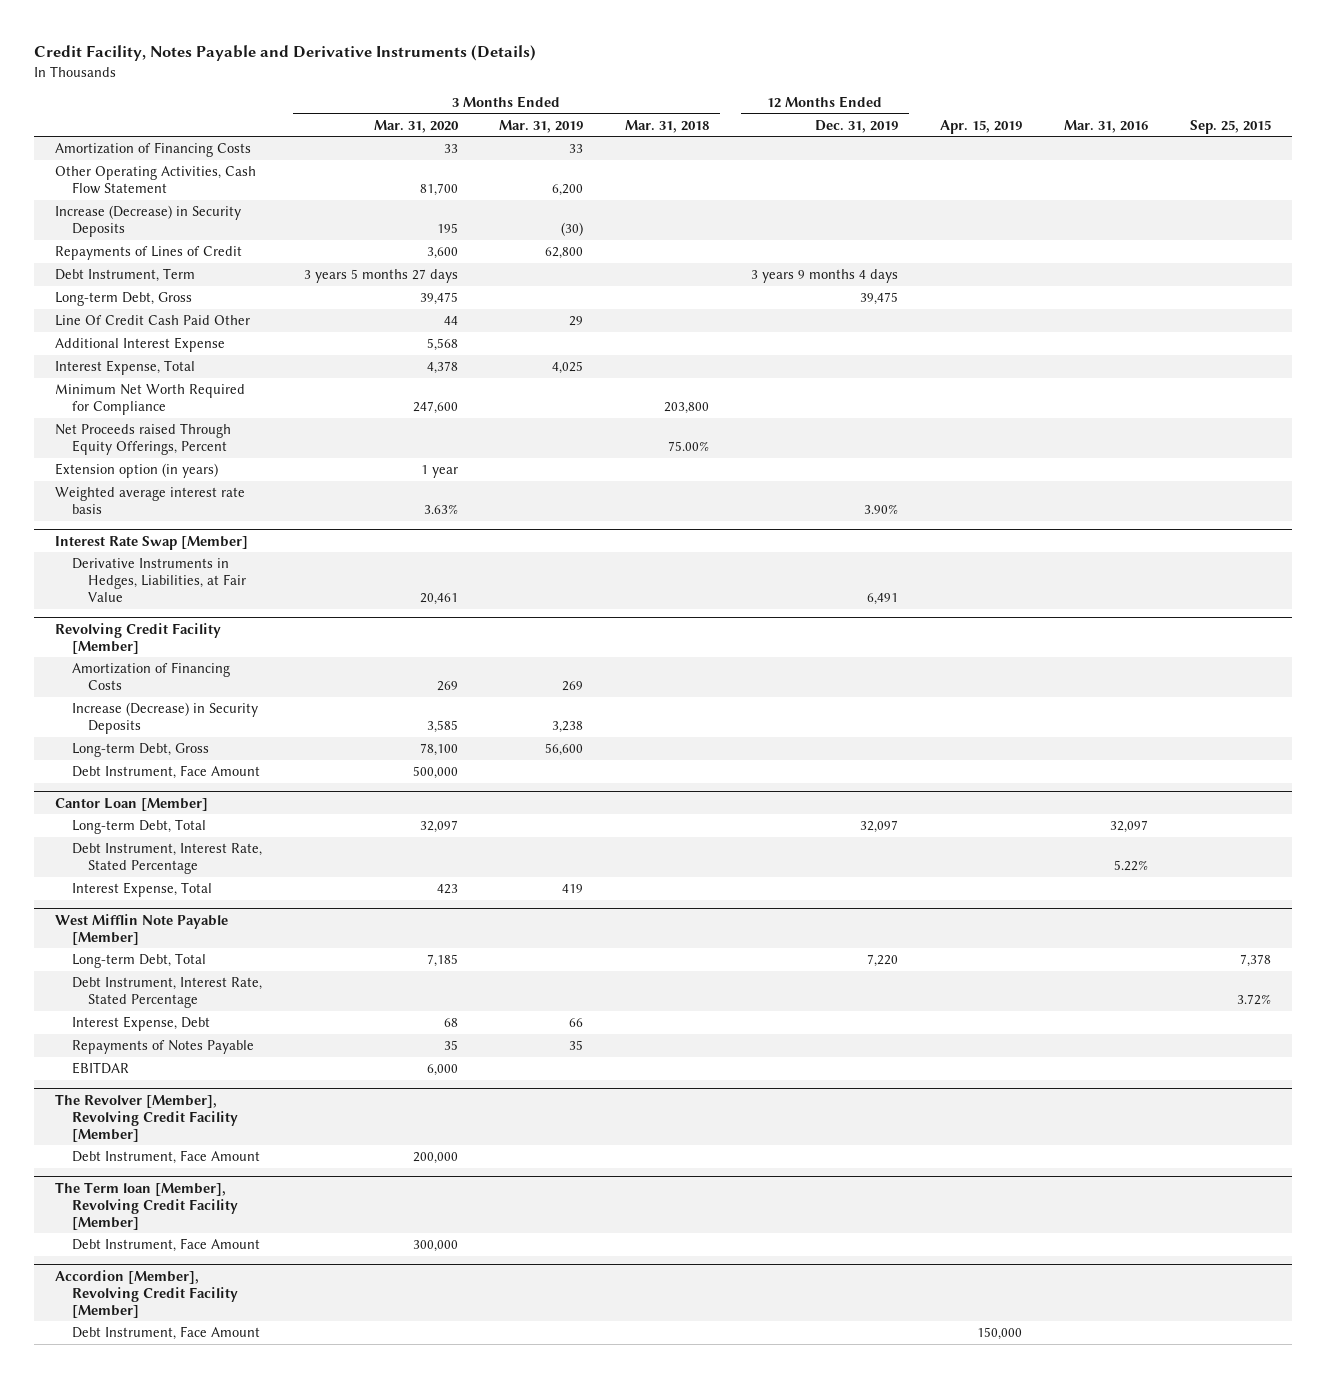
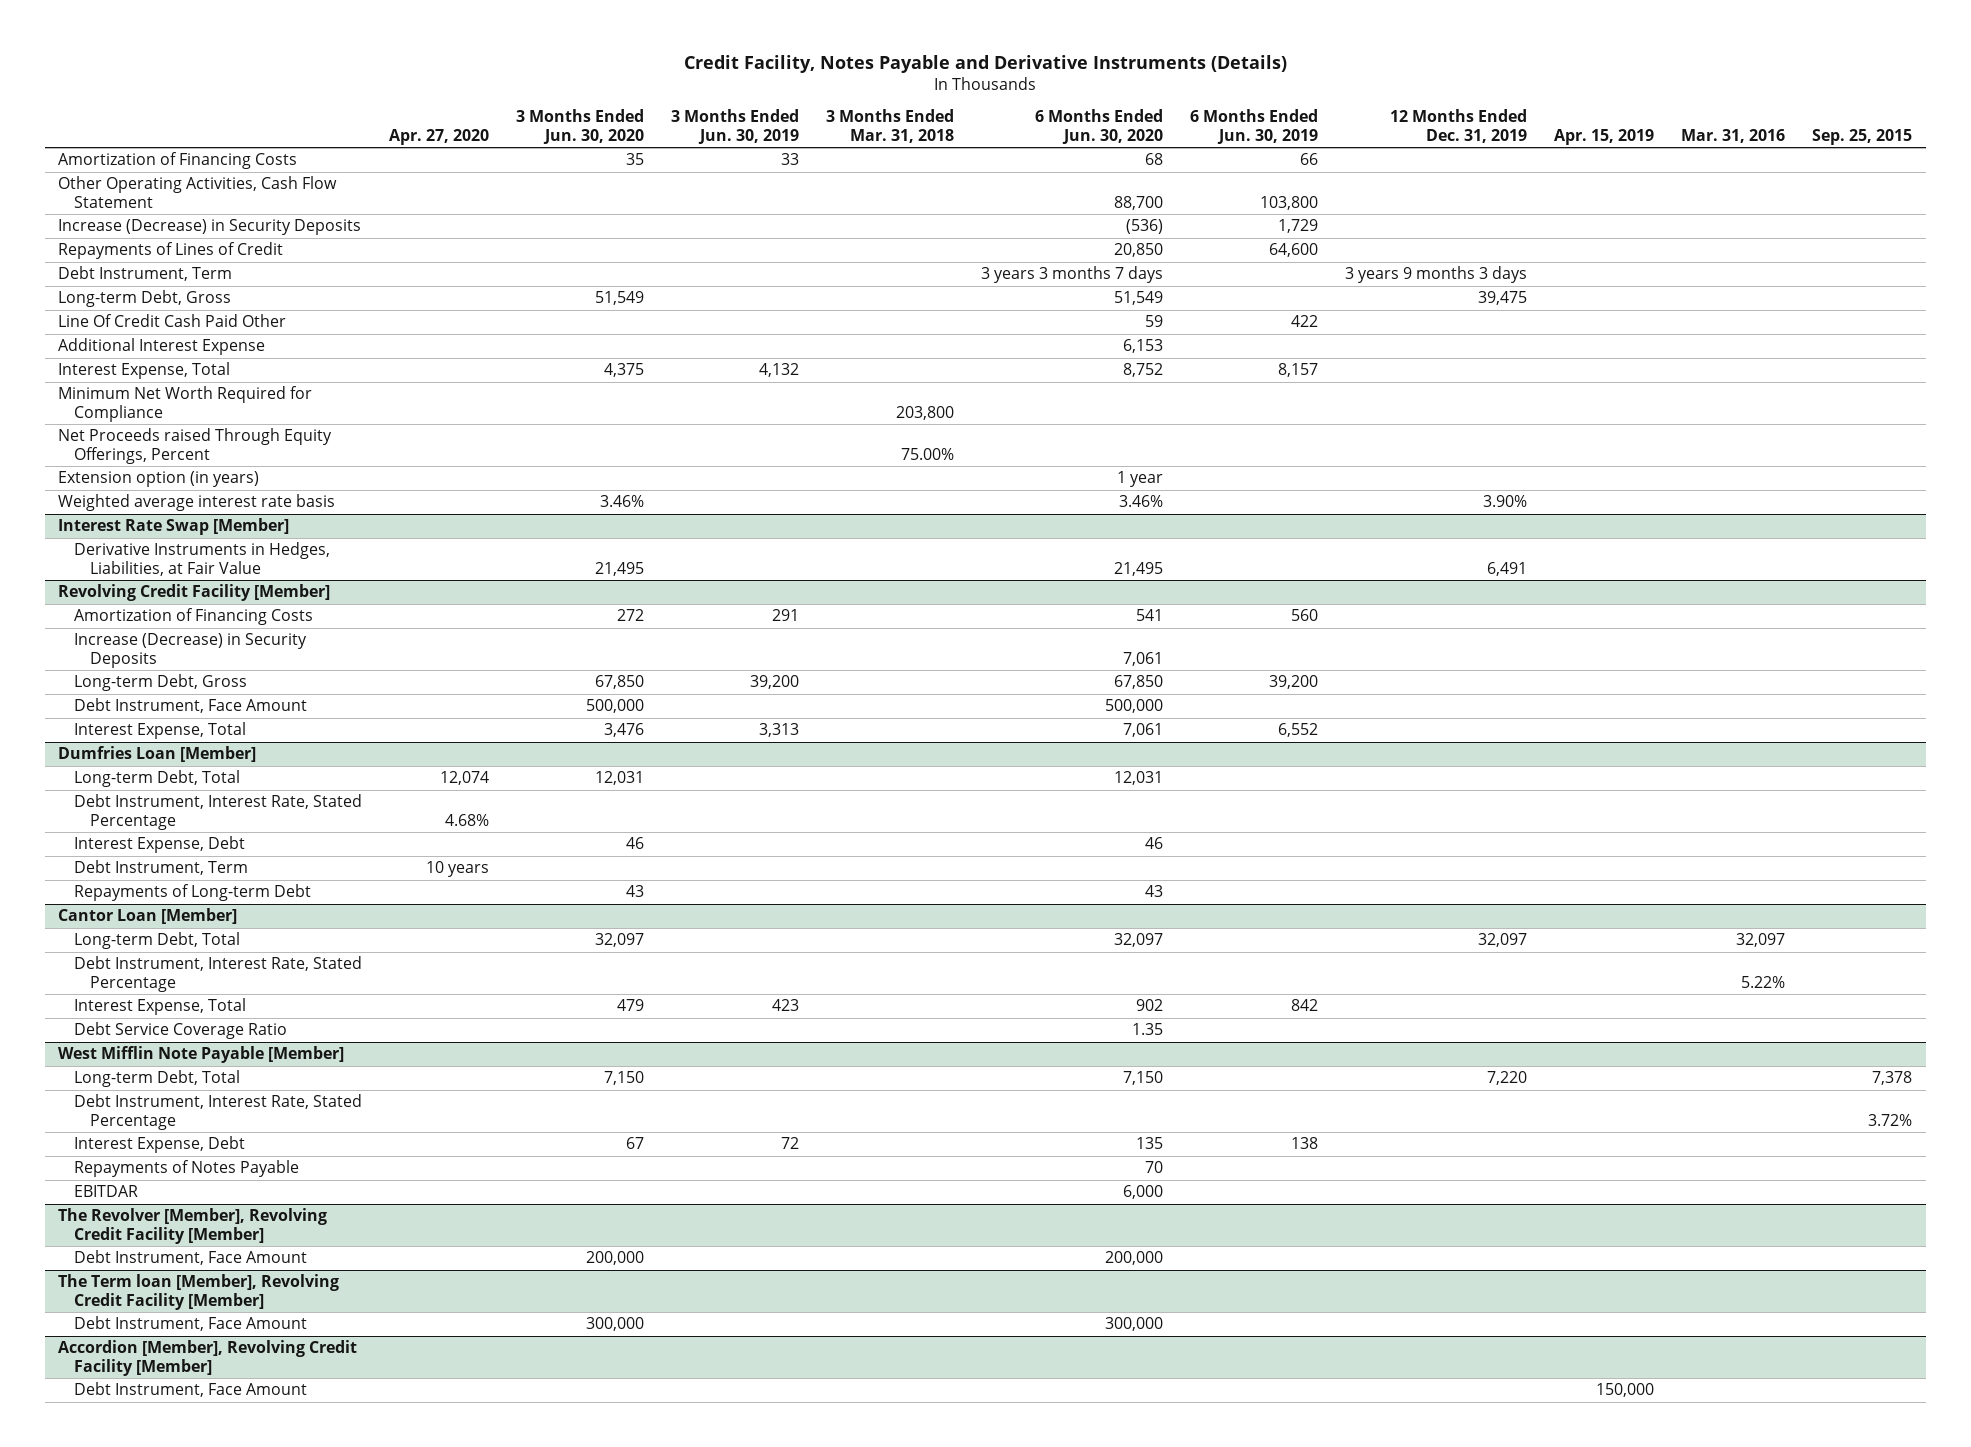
- | 3 Months Ended Mar. 31, 2020 | 3 Months Ended Mar. 31, 2019 | 3 Months Ended Mar. 31, 2018 | 12 Months Ended Dec. 31, 2019 | Apr. 15, 2019 | Mar. 31, 2016 | Sep. 25, 2015
+ | Apr. 27, 2020 | 3 Months Ended Jun. 30, 2020 | 3 Months Ended Jun. 30, 2019 | 3 Months Ended Mar. 31, 2018 | 6 Months Ended Jun. 30, 2020 | 6 Months Ended Jun. 30, 2019 | 12 Months Ended Dec. 31, 2019 | Apr. 15, 2019 | Mar. 31, 2016 | Sep. 25, 2015
- Debt Instrument, Term | 3 years 5 months 27 days | | | 3 years 9 months 4 days | | |
+ Debt Instrument, Term | | | | | 3 years 3 months 7 days | | 3 years 9 months 3 days | | |
@ Revolving Credit Facility [Member]
+ Interest Expense, Total | | 3,476 | 3,313 | | 7,061 | 6,552 | | | |
+ Dumfries Loan [Member]
+ Long-term Debt, Total | 12,074 | 12,031 | | | 12,031 | | | | |
+ Debt Instrument, Interest Rate, Stated Percentage | 4.68% | | | | | | | | |
+ Interest Expense, Debt | | 46 | | | 46 | | | | |
+ Debt Instrument, Term | 10 years | | | | | | | | |
+ Repayments of Long-term Debt | | 43 | | | 43 | | | | |
@ Cantor Loan [Member]
+ Debt Service Coverage Ratio | | | | | 1.35 | | | | |

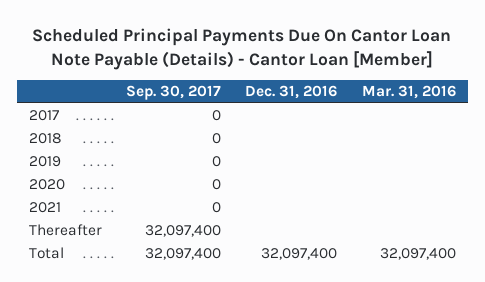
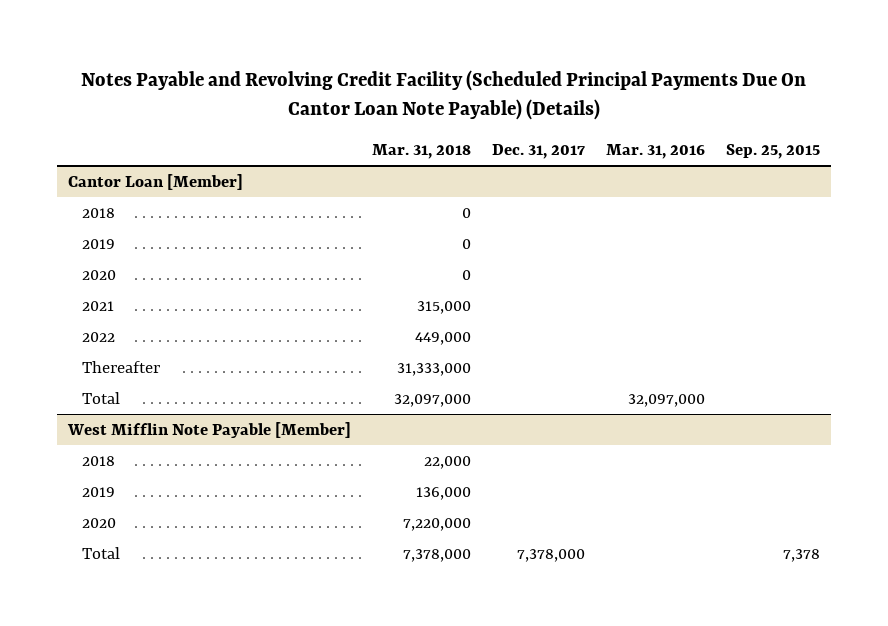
- Scheduled Principal Payments Due On Cantor Loan Note Payable (Details) - Cantor Loan [Member]
+ Notes Payable and Revolving Credit Facility (Scheduled Principal Payments Due On Cantor Loan Note Payable) (Details)
- | Sep. 30, 2017 | Dec. 31, 2016 | Mar. 31, 2016
+ | Mar. 31, 2018 | Dec. 31, 2017 | Mar. 31, 2016 | Sep. 25, 2015
- 2017 | 0 | |
- 2018 | 0 | |
- 2019 | 0 | |
- 2020 | 0 | |
- 2021 | 0 | |
- Thereafter | 32,097,400 | |
- Total | 32,097,400 | 32,097,400 | 32,097,400
+ Cantor Loan [Member]
+ 2018 | 0 | | |
+ 2019 | 0 | | |
+ 2020 | 0 | | |
+ 2021 | 315,000 | | |
+ 2022 | 449,000 | | |
+ Thereafter | 31,333,000 | | |
+ Total | 32,097,000 | | 32,097,000 |
+ West Mifflin Note Payable [Member]
+ 2018 | 22,000 | | |
+ 2019 | 136,000 | | |
+ 2020 | 7,220,000 | | |
+ Total | 7,378,000 | 7,378,000 | | 7,378

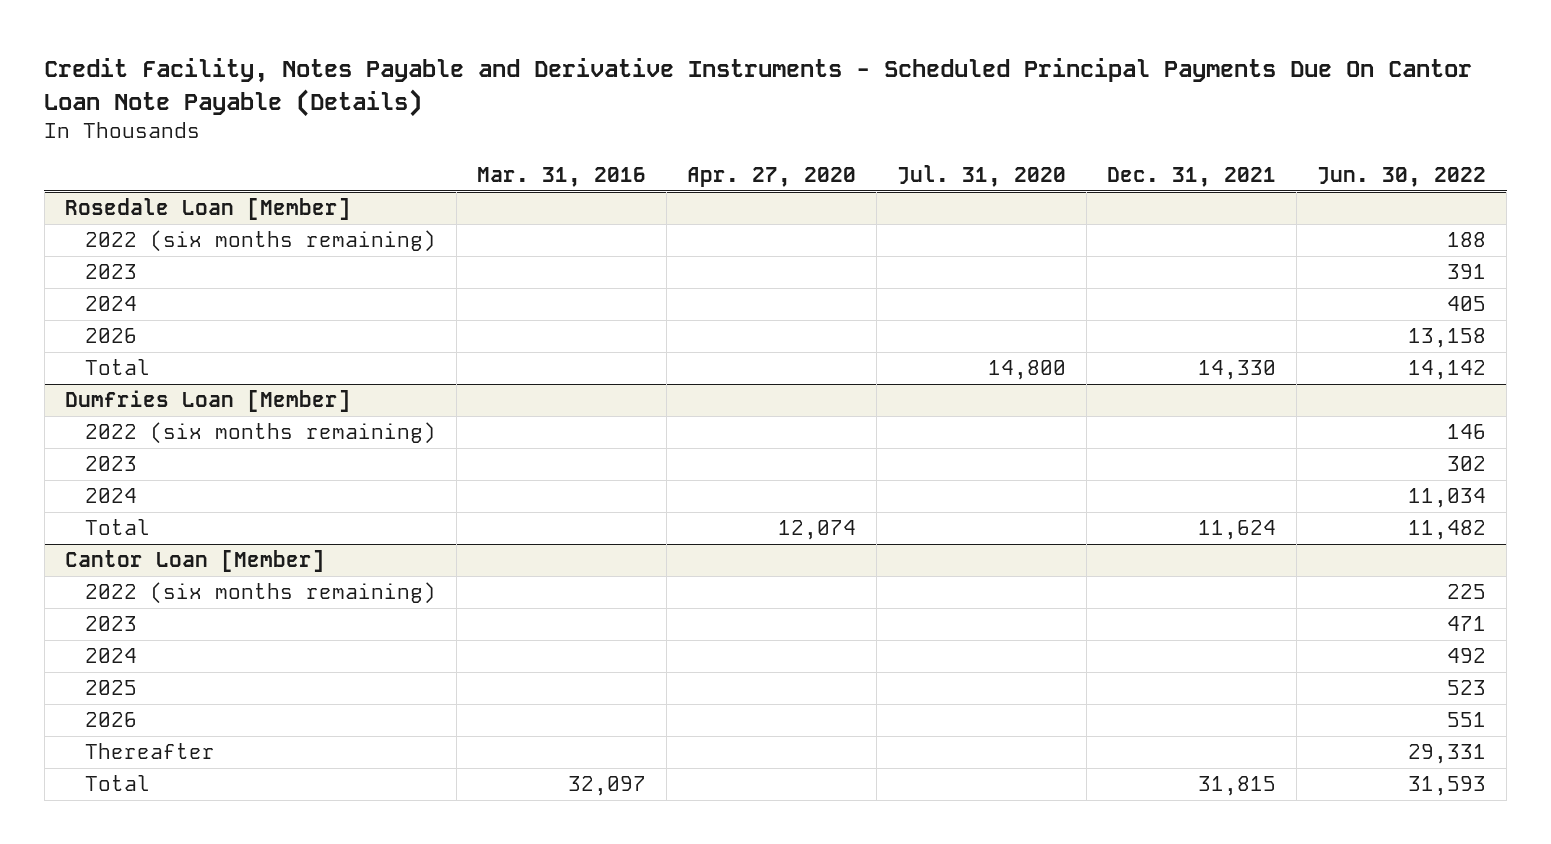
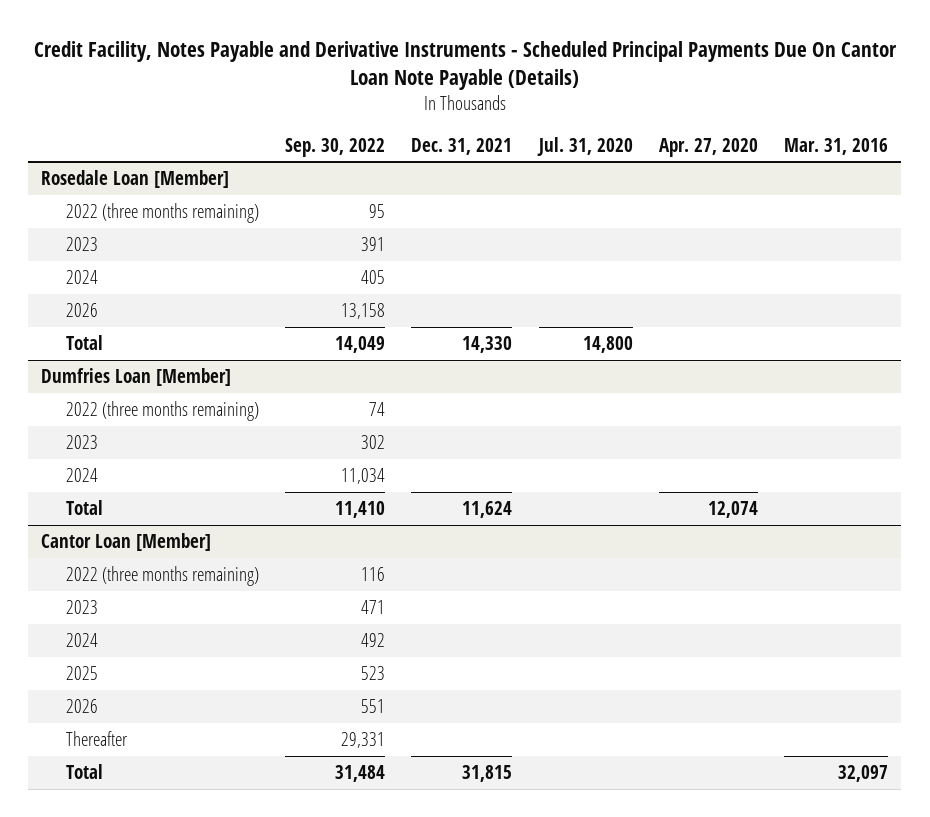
- | Mar. 31, 2016 | Apr. 27, 2020 | Jul. 31, 2020 | Dec. 31, 2021 | Jun. 30, 2022
+ | Sep. 30, 2022 | Dec. 31, 2021 | Jul. 31, 2020 | Apr. 27, 2020 | Mar. 31, 2016
@ Rosedale Loan [Member]
- 2022 (six months remaining) | | | | | 188
+ 2022 (three months remaining) | 95 | | | |
@ Dumfries Loan [Member]
- 2022 (six months remaining) | | | | | 146
+ 2022 (three months remaining) | 74 | | | |
@ Cantor Loan [Member]
- 2022 (six months remaining) | | | | | 225
+ 2022 (three months remaining) | 116 | | | |

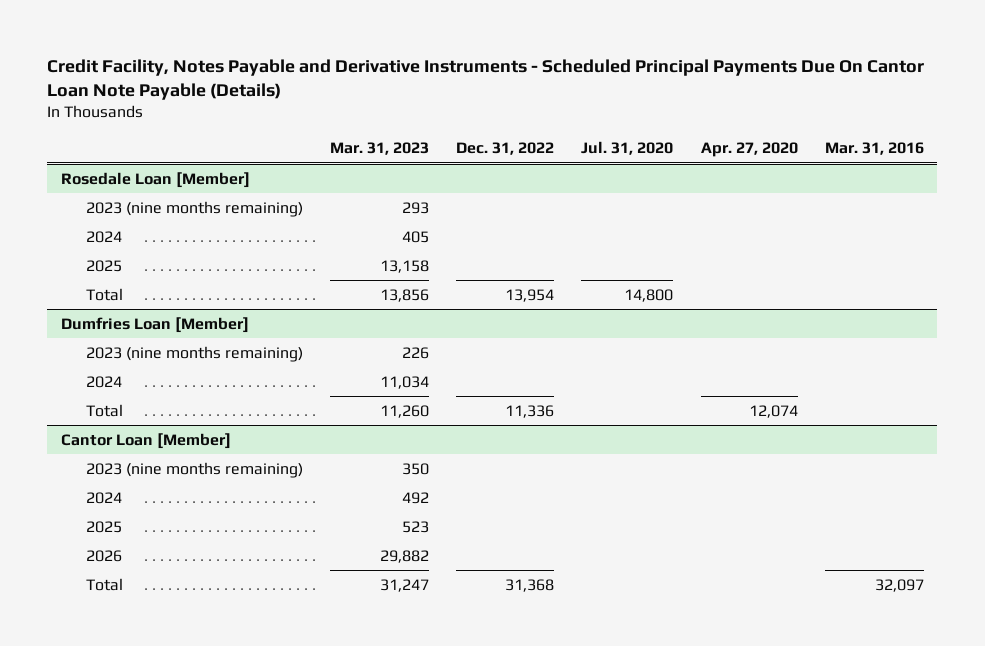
- | Sep. 30, 2022 | Dec. 31, 2021 | Jul. 31, 2020 | Apr. 27, 2020 | Mar. 31, 2016
+ | Mar. 31, 2023 | Dec. 31, 2022 | Jul. 31, 2020 | Apr. 27, 2020 | Mar. 31, 2016
@ Rosedale Loan [Member]
- 2022 (three months remaining) | 95 | | | |
- 2023 | 391 | | | |
+ 2023 (nine months remaining) | 293 | | | |
- 2026 | 13,158 | | | |
+ 2025 | 13,158 | | | |
@ Dumfries Loan [Member]
- 2022 (three months remaining) | 74 | | | |
- 2023 | 302 | | | |
+ 2023 (nine months remaining) | 226 | | | |
@ Cantor Loan [Member]
- 2022 (three months remaining) | 116 | | | |
- 2023 | 471 | | | |
+ 2023 (nine months remaining) | 350 | | | |
- Thereafter | 29,331 | | | |

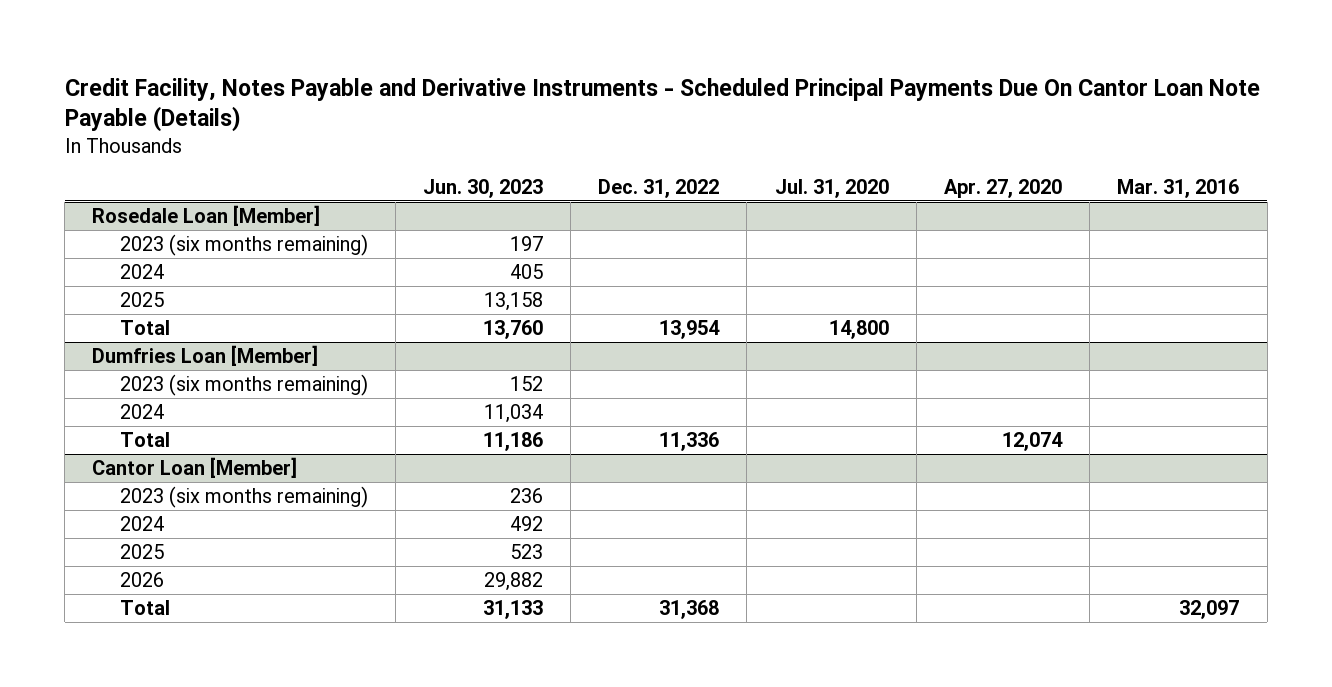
- | Mar. 31, 2023 | Dec. 31, 2022 | Jul. 31, 2020 | Apr. 27, 2020 | Mar. 31, 2016
+ | Jun. 30, 2023 | Dec. 31, 2022 | Jul. 31, 2020 | Apr. 27, 2020 | Mar. 31, 2016
@ Rosedale Loan [Member]
- 2023 (nine months remaining) | 293 | | | |
+ 2023 (six months remaining) | 197 | | | |
@ Dumfries Loan [Member]
- 2023 (nine months remaining) | 226 | | | |
+ 2023 (six months remaining) | 152 | | | |
@ Cantor Loan [Member]
- 2023 (nine months remaining) | 350 | | | |
+ 2023 (six months remaining) | 236 | | | |

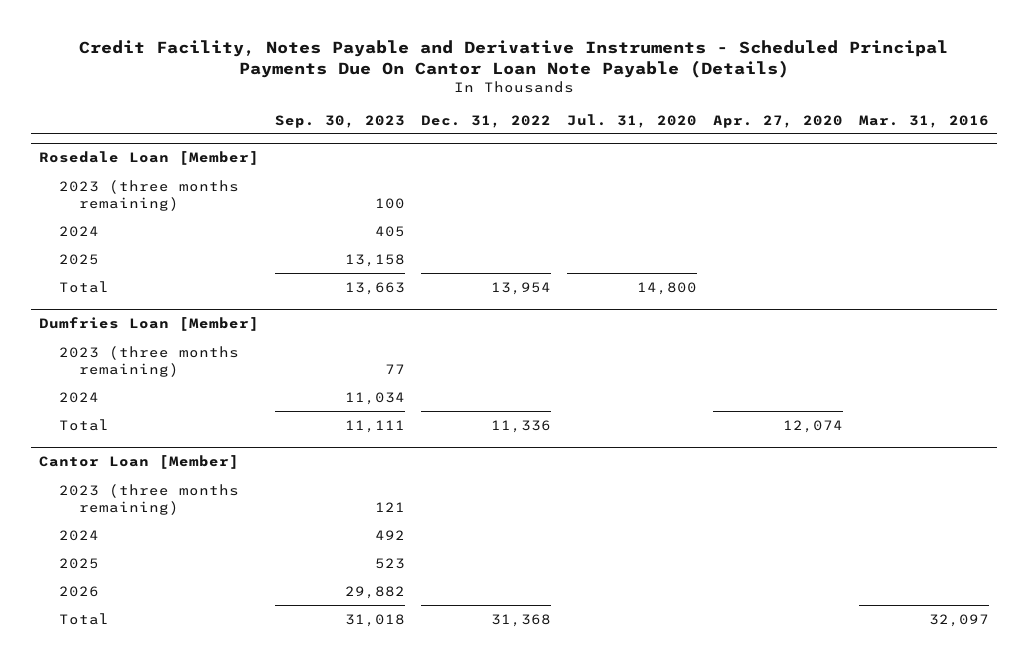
- | Jun. 30, 2023 | Dec. 31, 2022 | Jul. 31, 2020 | Apr. 27, 2020 | Mar. 31, 2016
+ | Sep. 30, 2023 | Dec. 31, 2022 | Jul. 31, 2020 | Apr. 27, 2020 | Mar. 31, 2016
@ Rosedale Loan [Member]
- 2023 (six months remaining) | 197 | | | |
+ 2023 (three months remaining) | 100 | | | |
@ Dumfries Loan [Member]
- 2023 (six months remaining) | 152 | | | |
+ 2023 (three months remaining) | 77 | | | |
@ Cantor Loan [Member]
- 2023 (six months remaining) | 236 | | | |
+ 2023 (three months remaining) | 121 | | | |

